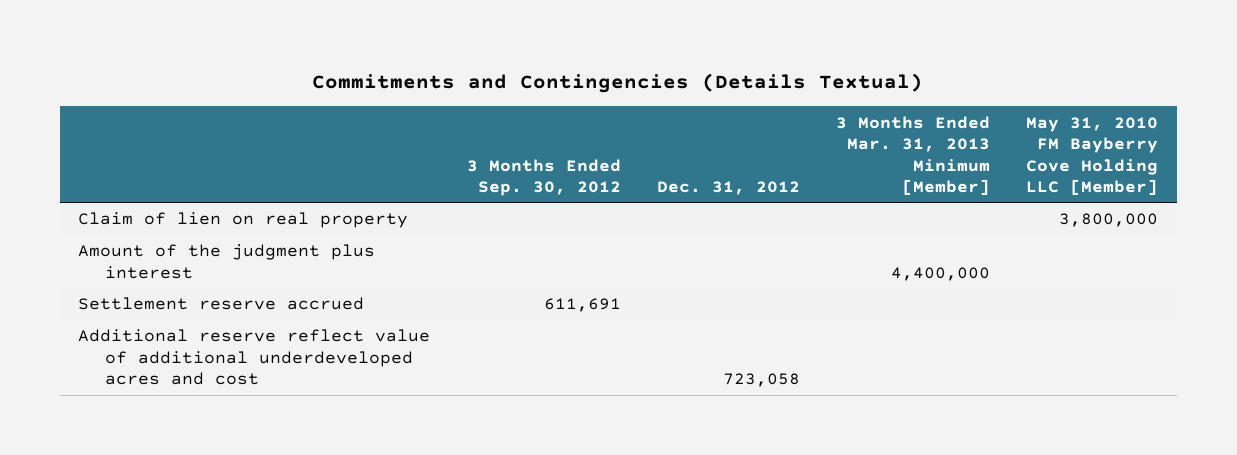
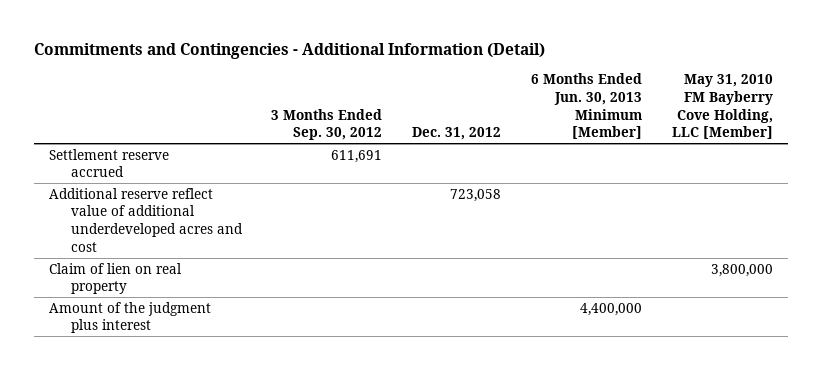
- Commitments and Contingencies (Details Textual)
+ Commitments and Contingencies - Additional Information (Detail)
- | 3 Months Ended Sep. 30, 2012 | Dec. 31, 2012 | 3 Months Ended Mar. 31, 2013 Minimum [Member] | May 31, 2010 FM Bayberry Cove Holding LLC [Member]
+ | 3 Months Ended Sep. 30, 2012 | Dec. 31, 2012 | 6 Months Ended Jun. 30, 2013 Minimum [Member] | May 31, 2010 FM Bayberry Cove Holding, LLC [Member]
moved down: Claim of lien on real property | | | | 3,800,000
moved down: Amount of the judgment plus interest | | | 4,400,000 |

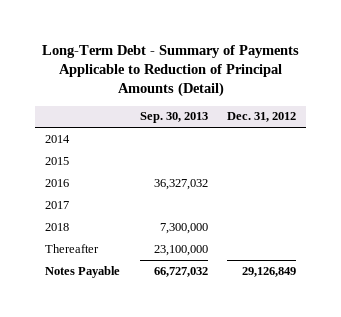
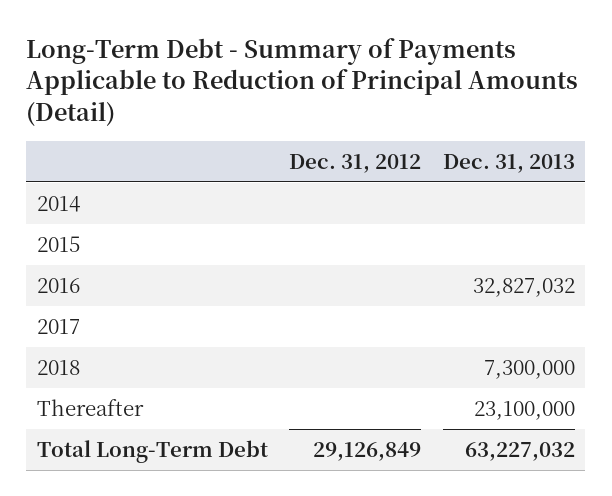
- | Sep. 30, 2013 | Dec. 31, 2012
+ | Dec. 31, 2012 | Dec. 31, 2013
- Notes Payable | 66,727,032 | 29,126,849
+ Total Long-Term Debt | 29,126,849 | 63,227,032

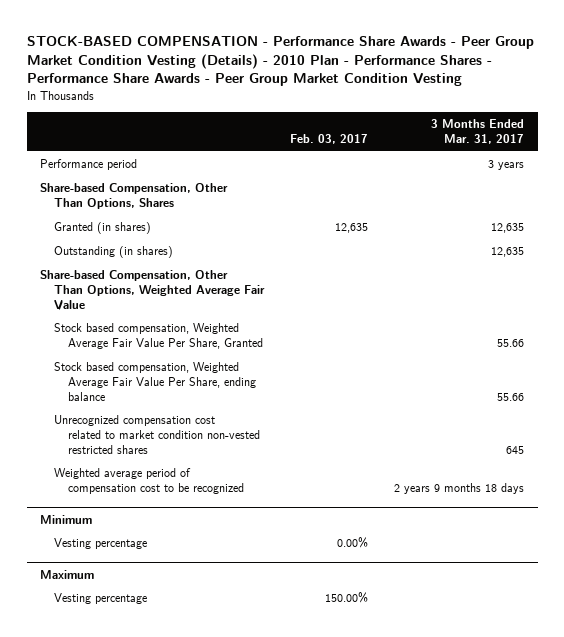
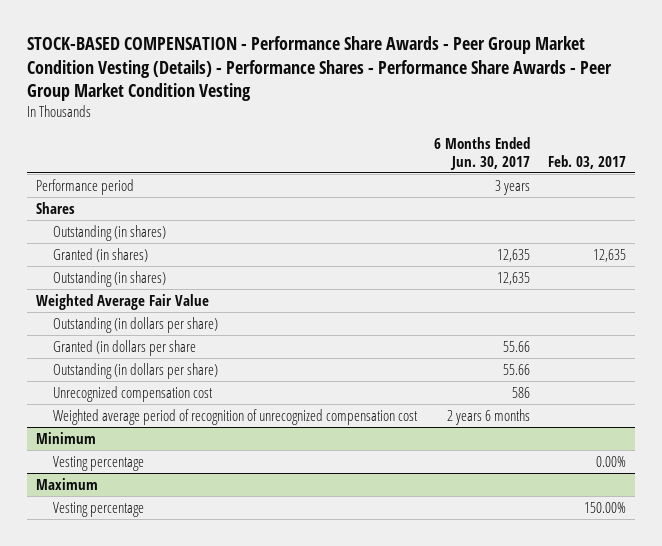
- STOCK-BASED COMPENSATION - Performance Share Awards - Peer Group Market Condition Vesting (Details) - 2010 Plan - Performance Shares - Performance Share Awards - Peer Group Market Condition Vesting
+ STOCK-BASED COMPENSATION - Performance Share Awards - Peer Group Market Condition Vesting (Details) - Performance Shares - Performance Share Awards - Peer Group Market Condition Vesting
- | Feb. 03, 2017 | 3 Months Ended Mar. 31, 2017
+ | 6 Months Ended Jun. 30, 2017 | Feb. 03, 2017
- Share-based Compensation, Other Than Options, Shares
+ Shares
+ Outstanding (in shares)
- Share-based Compensation, Other Than Options, Weighted Average Fair Value
- Stock based compensation, Weighted Average Fair Value Per Share, Granted | | 55.66
- Stock based compensation, Weighted Average Fair Value Per Share, ending balance | | 55.66
- Unrecognized compensation cost related to market condition non-vested restricted shares | | 645
- Weighted average period of compensation cost to be recognized | | 2 years 9 months 18 days
+ Weighted Average Fair Value
+ Outstanding (in dollars per share)
+ Granted (in dollars per share | 55.66 |
+ Outstanding (in dollars per share) | 55.66 |
+ Unrecognized compensation cost | 586 |
+ Weighted average period of recognition of unrecognized compensation cost | 2 years 6 months |

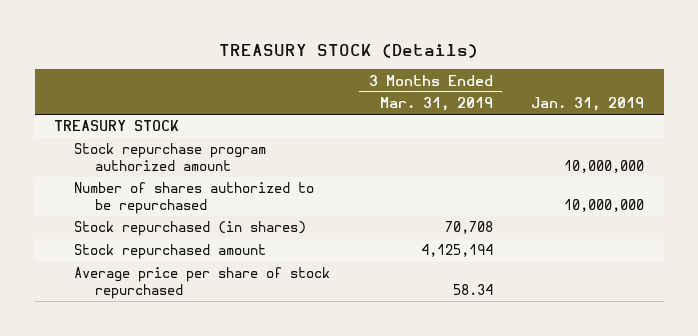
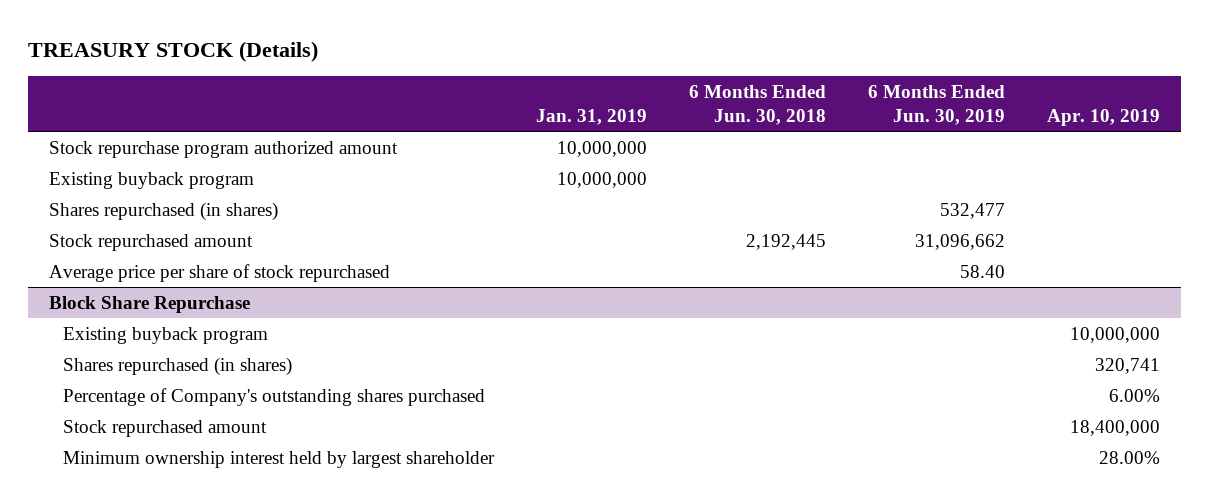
- | 3 Months Ended Mar. 31, 2019 | Jan. 31, 2019
+ | Jan. 31, 2019 | 6 Months Ended Jun. 30, 2018 | 6 Months Ended Jun. 30, 2019 | Apr. 10, 2019
- TREASURY STOCK
- Number of shares authorized to be repurchased | | 10,000,000
- Stock repurchased (in shares) | 70,708 |
+ Existing buyback program | 10,000,000 | | |
+ Shares repurchased (in shares) | | | 532,477 |
+ Block Share Repurchase
+ Existing buyback program | | | | 10,000,000
+ Shares repurchased (in shares) | | | | 320,741
+ Percentage of Company's outstanding shares purchased | | | | 6.00%
+ Stock repurchased amount | | | | 18,400,000
+ Minimum ownership interest held by largest shareholder | | | | 28.00%

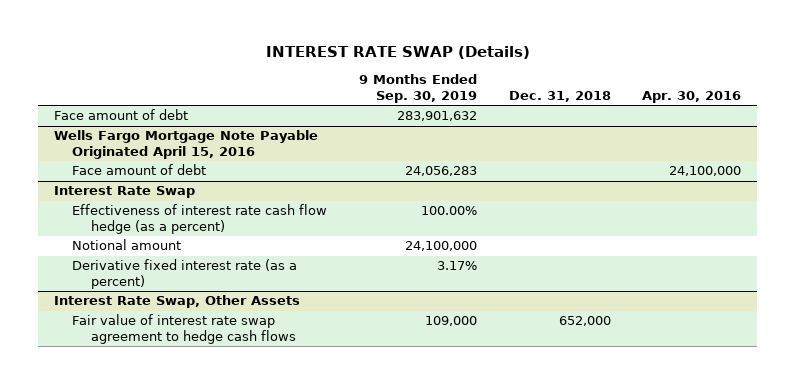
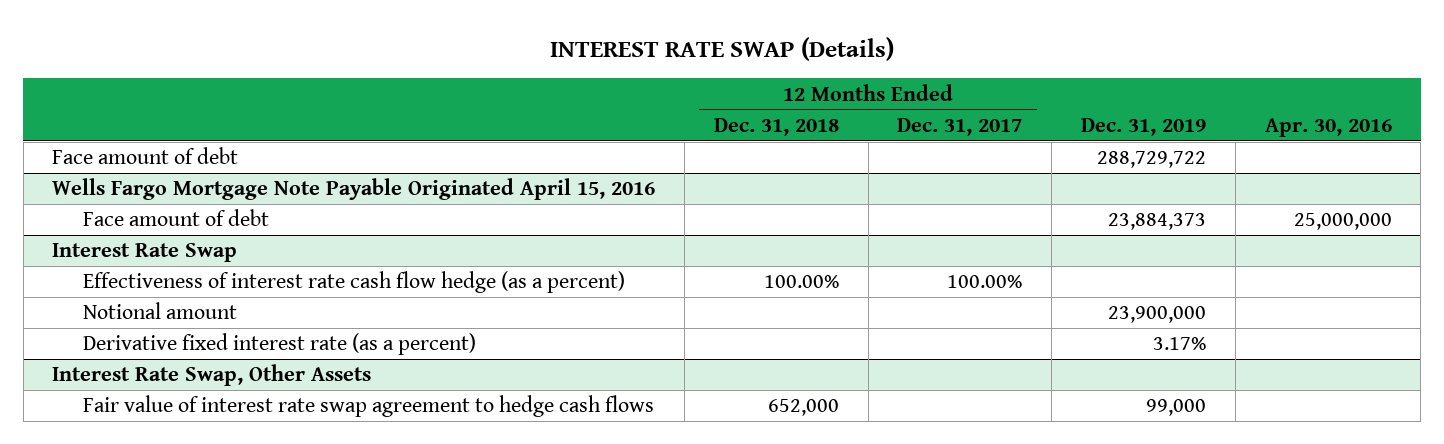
- | 9 Months Ended Sep. 30, 2019 | Dec. 31, 2018 | Apr. 30, 2016
+ | 12 Months Ended Dec. 31, 2018 | 12 Months Ended Dec. 31, 2017 | Dec. 31, 2019 | Apr. 30, 2016
@ Wells Fargo Mortgage Note Payable Originated April 15, 2016
- Face amount of debt | 24,056,283 | | 24,100,000
+ Face amount of debt | | | 23,884,373 | 25,000,000

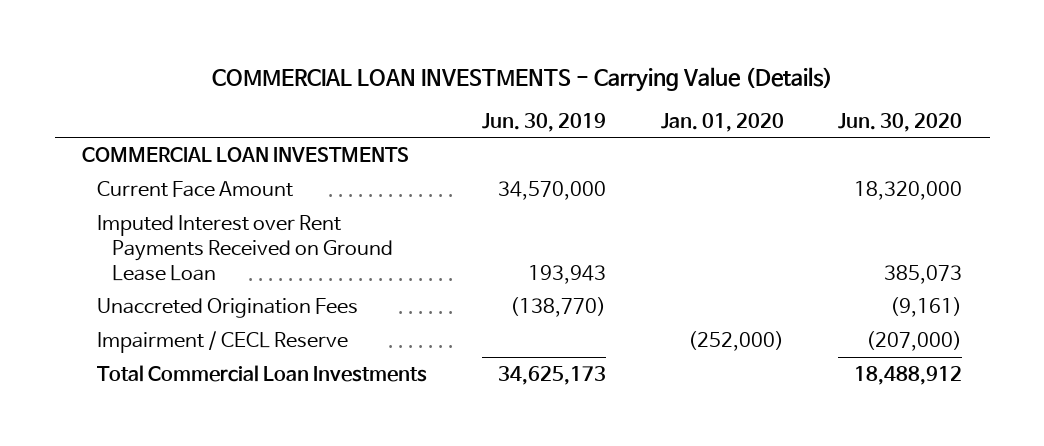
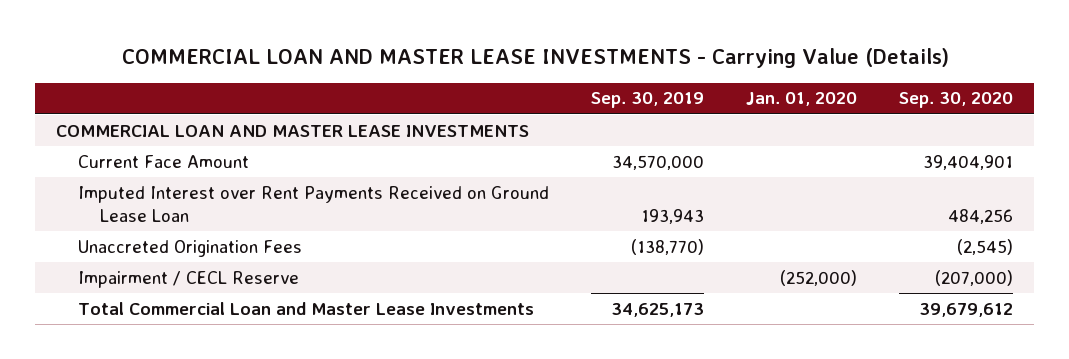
- COMMERCIAL LOAN INVESTMENTS - Carrying Value (Details)
+ COMMERCIAL LOAN AND MASTER LEASE INVESTMENTS - Carrying Value (Details)
- | Jun. 30, 2019 | Jan. 01, 2020 | Jun. 30, 2020
+ | Sep. 30, 2019 | Jan. 01, 2020 | Sep. 30, 2020
- COMMERCIAL LOAN INVESTMENTS
+ COMMERCIAL LOAN AND MASTER LEASE INVESTMENTS
- Total Commercial Loan Investments | 34,625,173 | | 18,488,912
+ Total Commercial Loan and Master Lease Investments | 34,625,173 | | 39,679,612

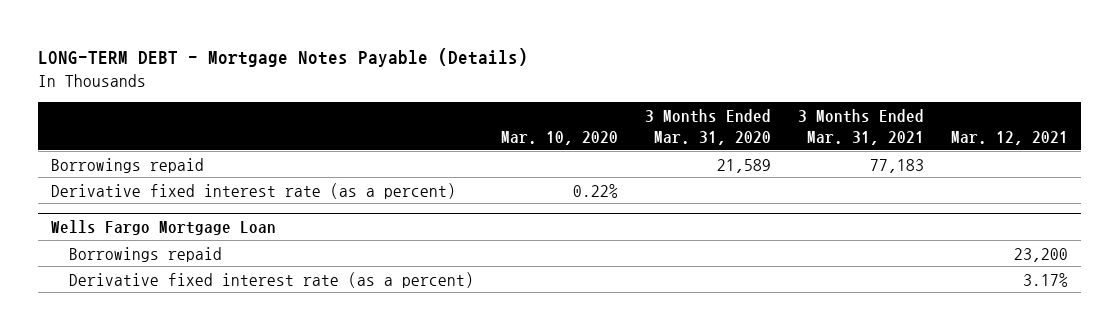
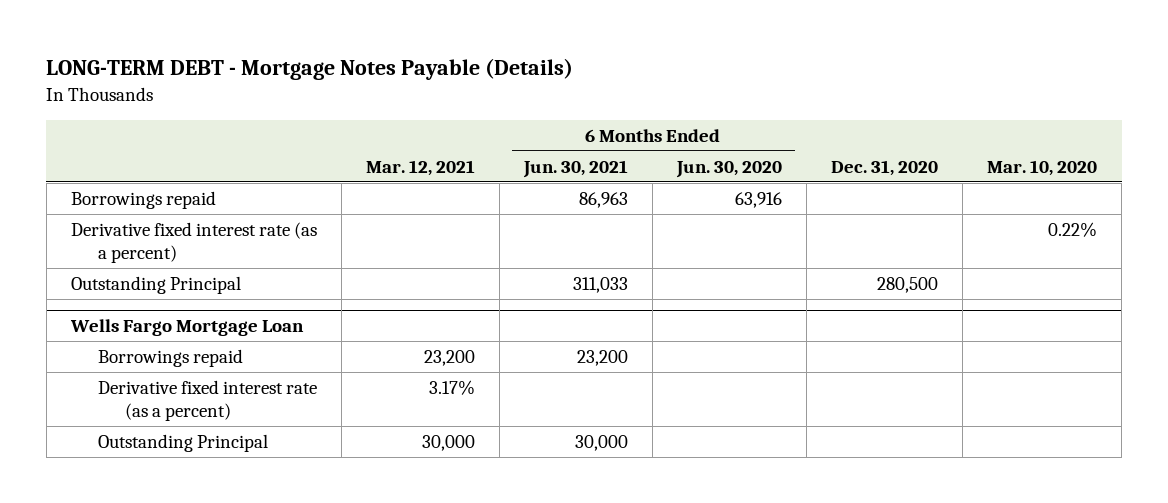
- | Mar. 10, 2020 | 3 Months Ended Mar. 31, 2020 | 3 Months Ended Mar. 31, 2021 | Mar. 12, 2021
+ | Mar. 12, 2021 | 6 Months Ended Jun. 30, 2021 | 6 Months Ended Jun. 30, 2020 | Dec. 31, 2020 | Mar. 10, 2020
+ Outstanding Principal | | 311,033 | | 280,500 |
@ Wells Fargo Mortgage Loan
+ Outstanding Principal | 30,000 | 30,000 | | |

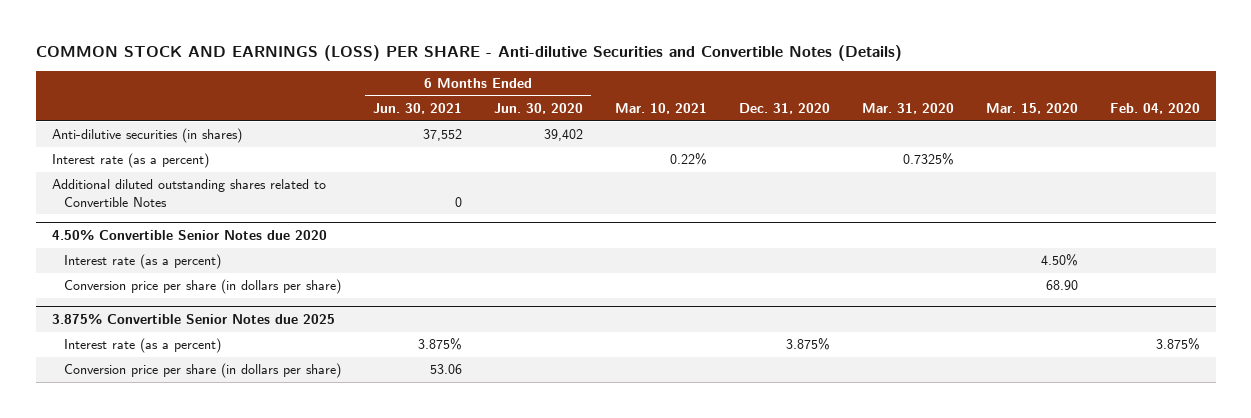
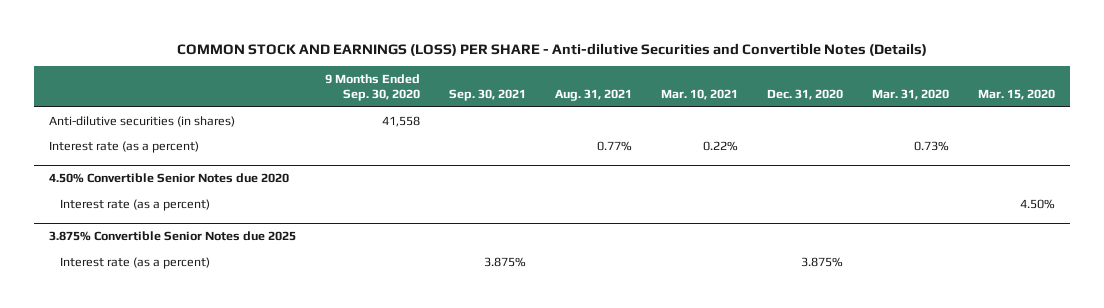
- | 6 Months Ended Jun. 30, 2021 | 6 Months Ended Jun. 30, 2020 | Mar. 10, 2021 | Dec. 31, 2020 | Mar. 31, 2020 | Mar. 15, 2020 | Feb. 04, 2020
+ | 9 Months Ended Sep. 30, 2020 | Sep. 30, 2021 | Aug. 31, 2021 | Mar. 10, 2021 | Dec. 31, 2020 | Mar. 31, 2020 | Mar. 15, 2020
- Interest rate (as a percent) | | | 0.22% | | 0.7325% | |
- Additional diluted outstanding shares related to Convertible Notes | 0 | | | | | |
+ Interest rate (as a percent) | | | 0.77% | 0.22% | | 0.73% |
@ 4.50% Convertible Senior Notes due 2020
- Conversion price per share (in dollars per share) | | | | | | 68.90 |
@ 3.875% Convertible Senior Notes due 2025
- Conversion price per share (in dollars per share) | 53.06 | | | | | |

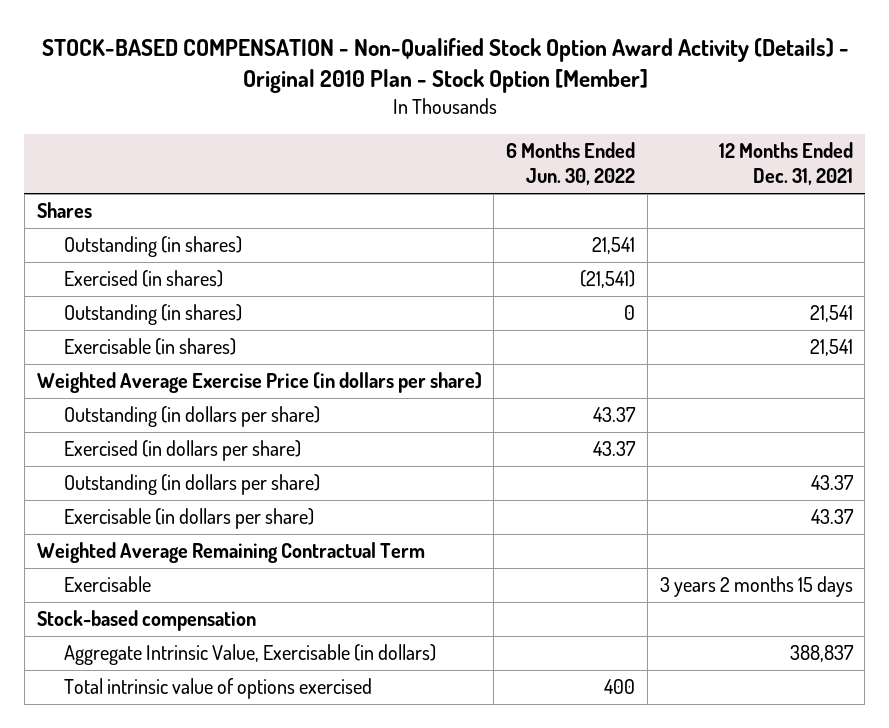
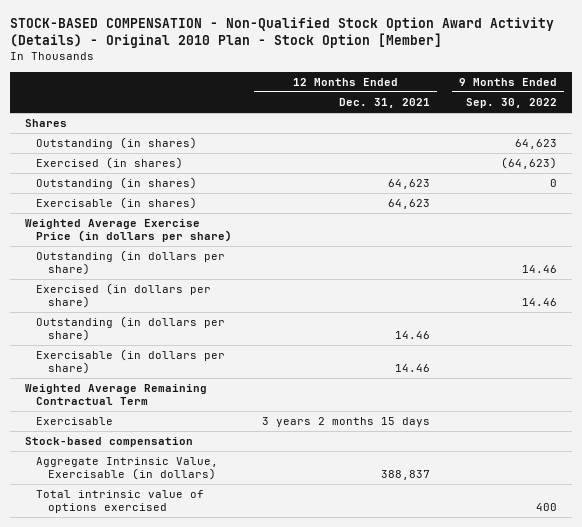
- | 6 Months Ended Jun. 30, 2022 | 12 Months Ended Dec. 31, 2021
+ | 12 Months Ended Dec. 31, 2021 | 9 Months Ended Sep. 30, 2022
- Outstanding (in shares) | 0 | 21,541
- Exercisable (in shares) | | 21,541
+ Outstanding (in shares) | 64,623 | 0
+ Exercisable (in shares) | 64,623 |
- Outstanding (in dollars per share) | | 43.37
- Exercisable (in dollars per share) | | 43.37
+ Outstanding (in dollars per share) | 14.46 |
+ Exercisable (in dollars per share) | 14.46 |

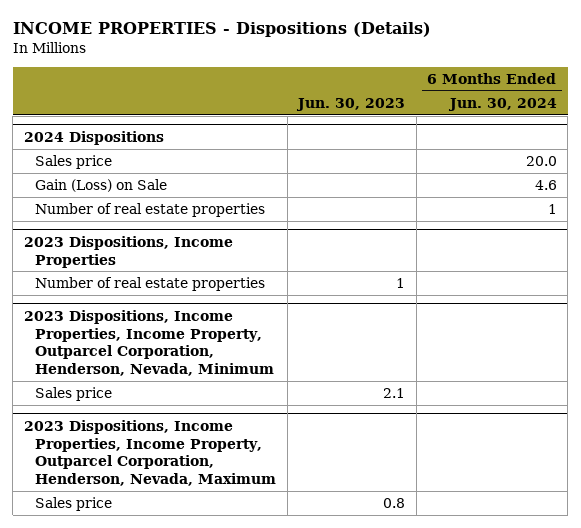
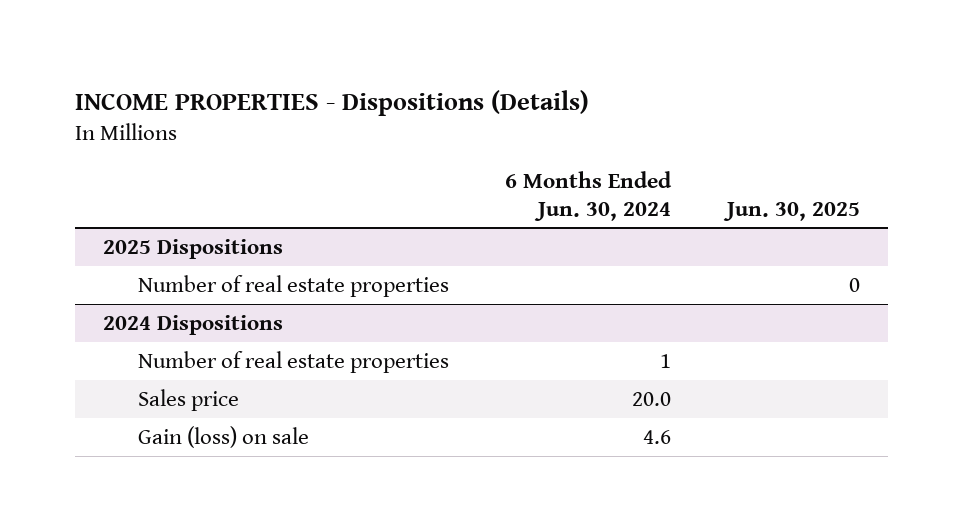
- | Jun. 30, 2023 | 6 Months Ended Jun. 30, 2024
+ | 6 Months Ended Jun. 30, 2024 | Jun. 30, 2025
+ 2025 Dispositions
+ Number of real estate properties | | 0
@ 2024 Dispositions
- Gain (Loss) on Sale | | 4.6
- 2023 Dispositions, Income Properties
- Number of real estate properties | 1 |
- 2023 Dispositions, Income Properties, Income Property, Outparcel Corporation, Henderson, Nevada, Minimum
- Sales price | 2.1 |
- 2023 Dispositions, Income Properties, Income Property, Outparcel Corporation, Henderson, Nevada, Maximum
- Sales price | 0.8 |
@ 2024 Dispositions
moved down: Sales price | 20.0 |
+ Gain (loss) on sale | 4.6 |

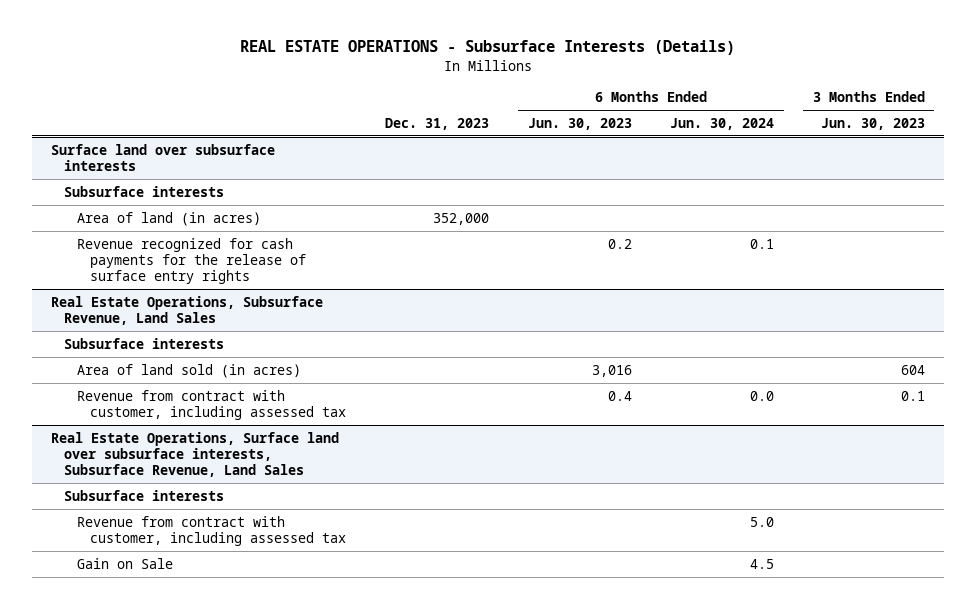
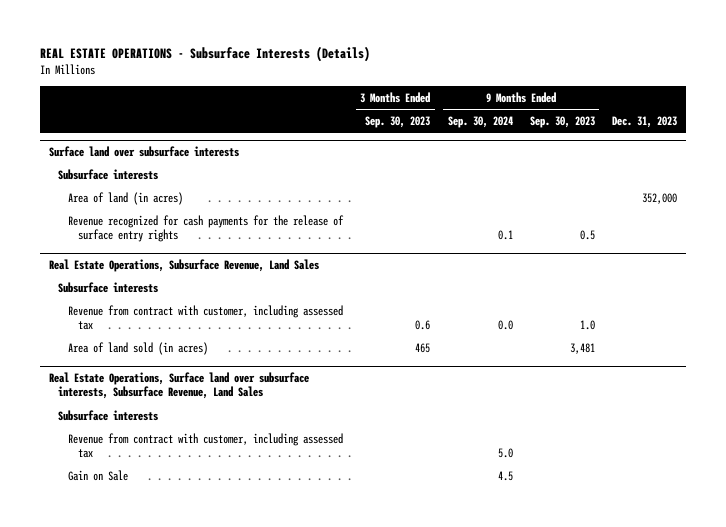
- | Dec. 31, 2023 | 6 Months Ended Jun. 30, 2023 | 6 Months Ended Jun. 30, 2024 | 3 Months Ended Jun. 30, 2023
+ | 3 Months Ended Sep. 30, 2023 | 9 Months Ended Sep. 30, 2024 | 9 Months Ended Sep. 30, 2023 | Dec. 31, 2023
@ Real Estate Operations, Subsurface Revenue, Land Sales
moved down: Area of land sold (in acres) | 465 | | 3,481 |

